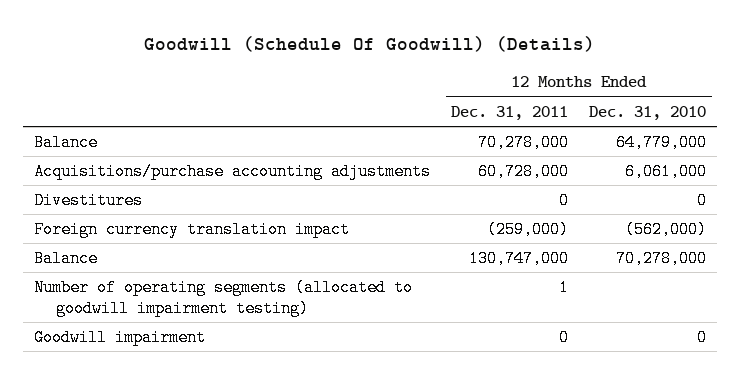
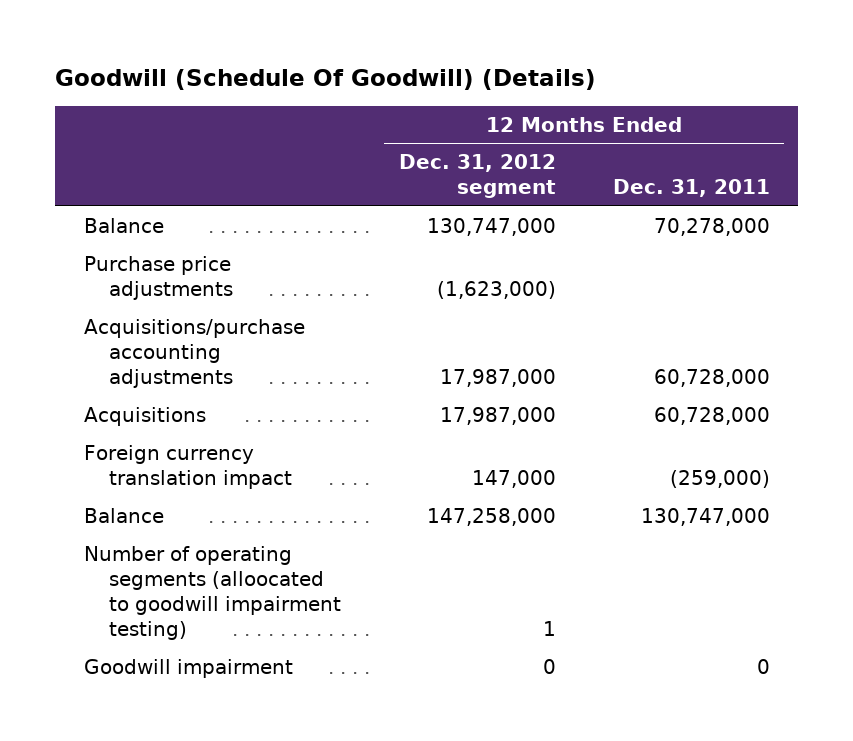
- | 12 Months Ended Dec. 31, 2011 | 12 Months Ended Dec. 31, 2010
+ | 12 Months Ended Dec. 31, 2012 segment | 12 Months Ended Dec. 31, 2011
+ Purchase price adjustments | (1,623,000) |
- Divestitures | 0 | 0
+ Acquisitions | 17,987,000 | 60,728,000
- Number of operating segments (allocated to goodwill impairment testing) | 1 |
+ Number of operating segments (alloocated to goodwill impairment testing) | 1 |

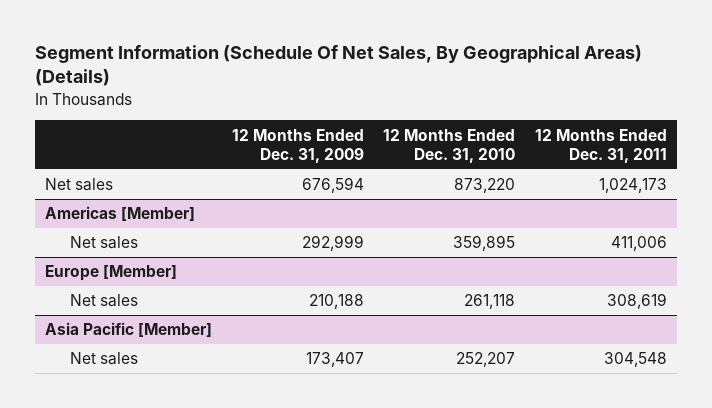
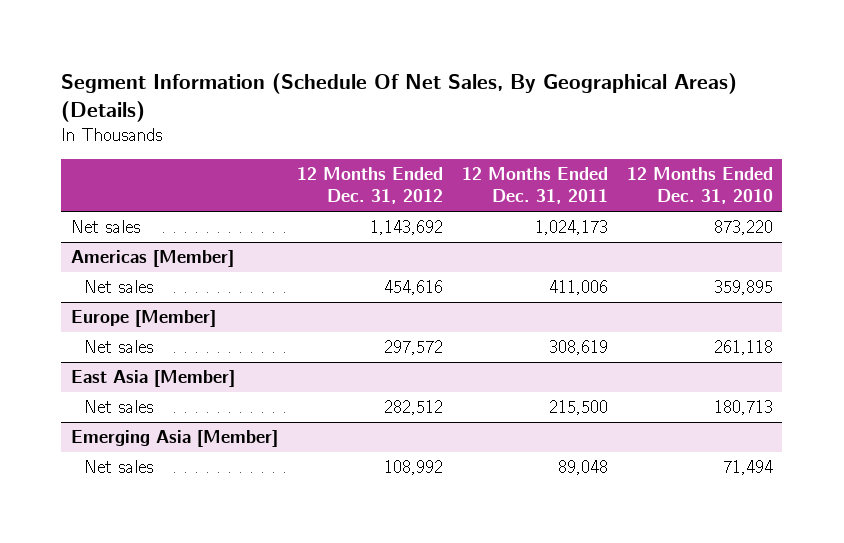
- | 12 Months Ended Dec. 31, 2009 | 12 Months Ended Dec. 31, 2010 | 12 Months Ended Dec. 31, 2011
+ | 12 Months Ended Dec. 31, 2012 | 12 Months Ended Dec. 31, 2011 | 12 Months Ended Dec. 31, 2010
- Asia Pacific [Member]
- Net sales | 173,407 | 252,207 | 304,548
+ East Asia [Member]
+ Net sales | 282,512 | 215,500 | 180,713
+ Emerging Asia [Member]
+ Net sales | 108,992 | 89,048 | 71,494

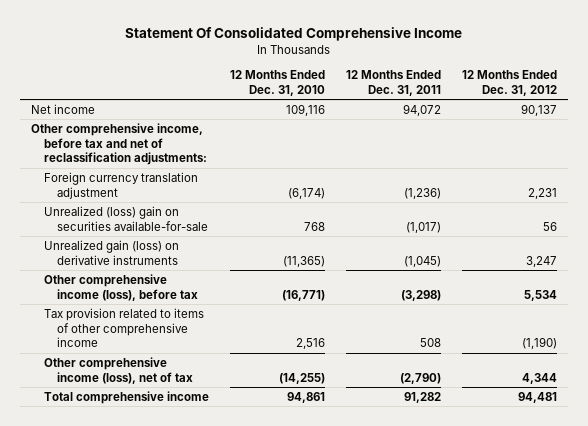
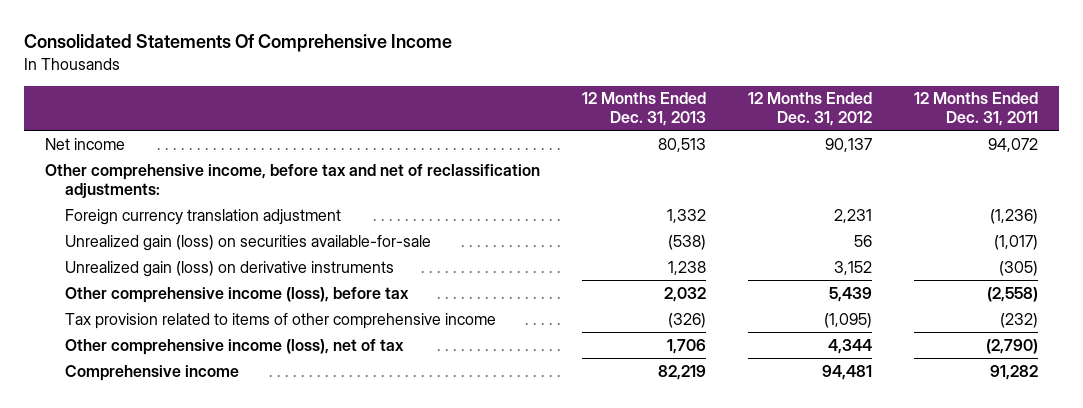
- Statement Of Consolidated Comprehensive Income
+ Consolidated Statements Of Comprehensive Income
- | 12 Months Ended Dec. 31, 2010 | 12 Months Ended Dec. 31, 2011 | 12 Months Ended Dec. 31, 2012
+ | 12 Months Ended Dec. 31, 2013 | 12 Months Ended Dec. 31, 2012 | 12 Months Ended Dec. 31, 2011
- Unrealized (loss) gain on securities available-for-sale | 768 | (1,017) | 56
- Unrealized gain (loss) on derivative instruments | (11,365) | (1,045) | 3,247
- Other comprehensive income (loss), before tax | (16,771) | (3,298) | 5,534
- Tax provision related to items of other comprehensive income | 2,516 | 508 | (1,190)
+ Unrealized gain (loss) on securities available-for-sale | (538) | 56 | (1,017)
+ Unrealized gain (loss) on derivative instruments | 1,238 | 3,152 | (305)
+ Other comprehensive income (loss), before tax | 2,032 | 5,439 | (2,558)
+ Tax provision related to items of other comprehensive income | (326) | (1,095) | (232)
- Total comprehensive income | 94,861 | 91,282 | 94,481
+ Comprehensive income | 82,219 | 94,481 | 91,282

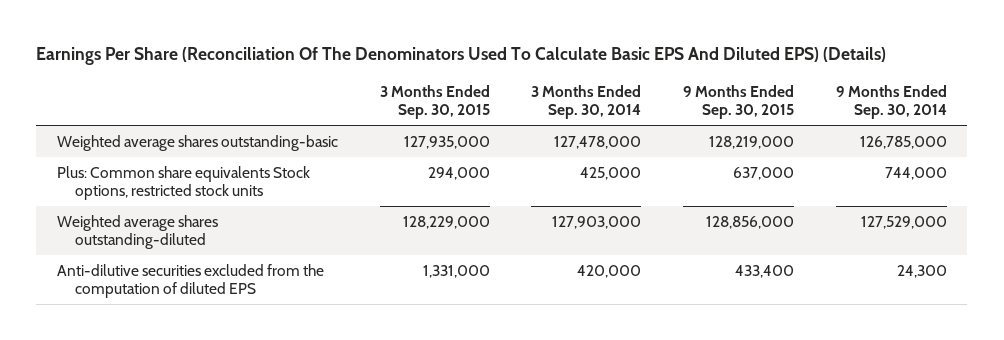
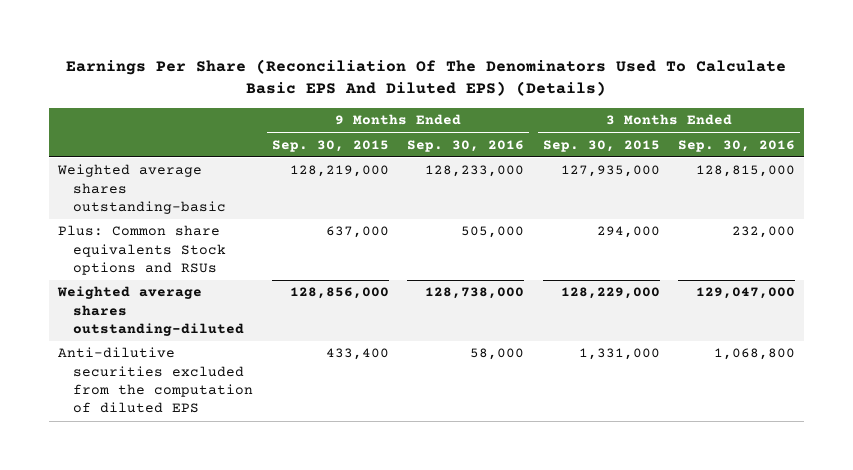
- | 3 Months Ended Sep. 30, 2015 | 3 Months Ended Sep. 30, 2014 | 9 Months Ended Sep. 30, 2015 | 9 Months Ended Sep. 30, 2014
+ | 9 Months Ended Sep. 30, 2015 | 9 Months Ended Sep. 30, 2016 | 3 Months Ended Sep. 30, 2015 | 3 Months Ended Sep. 30, 2016
- Plus: Common share equivalents Stock options, restricted stock units | 294,000 | 425,000 | 637,000 | 744,000
+ Plus: Common share equivalents Stock options and RSUs | 637,000 | 505,000 | 294,000 | 232,000

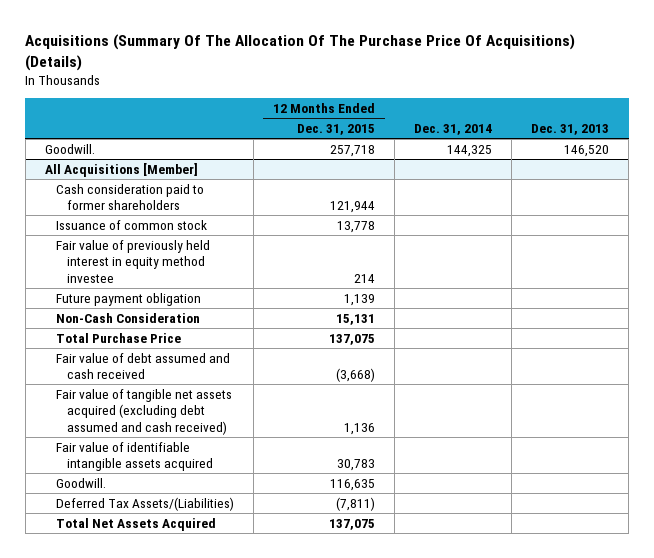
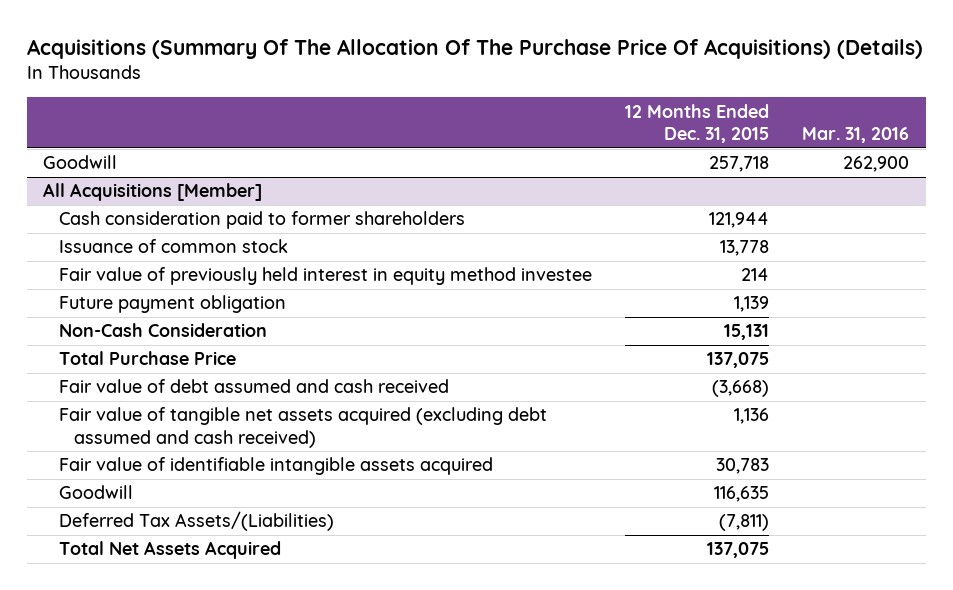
- | 12 Months Ended Dec. 31, 2015 | Dec. 31, 2014 | Dec. 31, 2013
+ | 12 Months Ended Dec. 31, 2015 | Mar. 31, 2016
- Goodwill. | 257,718 | 144,325 | 146,520
+ Goodwill | 257,718 | 262,900
@ All Acquisitions [Member]
- Goodwill. | 116,635 | |
+ Goodwill | 116,635 |

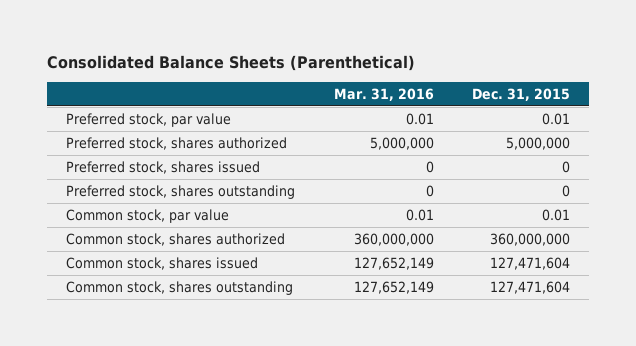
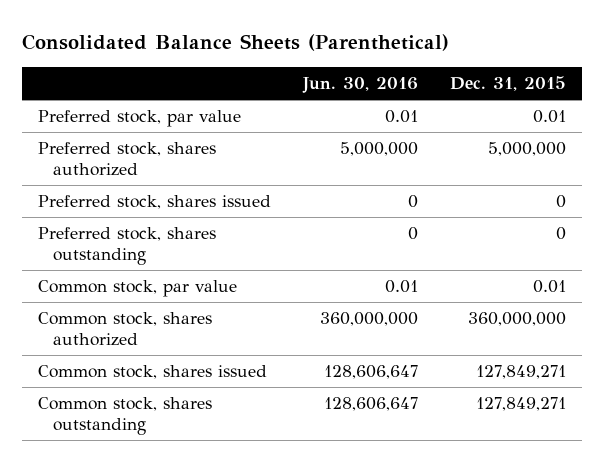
- | Mar. 31, 2016 | Dec. 31, 2015
+ | Jun. 30, 2016 | Dec. 31, 2015
- Common stock, shares issued | 127,652,149 | 127,471,604
- Common stock, shares outstanding | 127,652,149 | 127,471,604
+ Common stock, shares issued | 128,606,647 | 127,849,271
+ Common stock, shares outstanding | 128,606,647 | 127,849,271

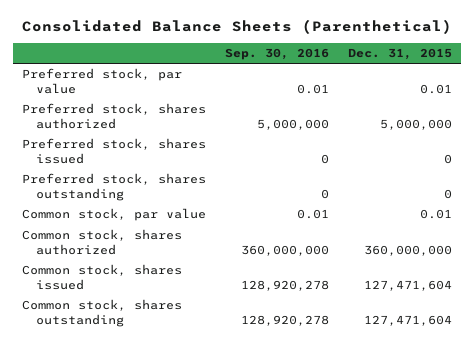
- | Jun. 30, 2016 | Dec. 31, 2015
+ | Sep. 30, 2016 | Dec. 31, 2015
- Common stock, shares issued | 128,606,647 | 127,849,271
- Common stock, shares outstanding | 128,606,647 | 127,849,271
+ Common stock, shares issued | 128,920,278 | 127,471,604
+ Common stock, shares outstanding | 128,920,278 | 127,471,604

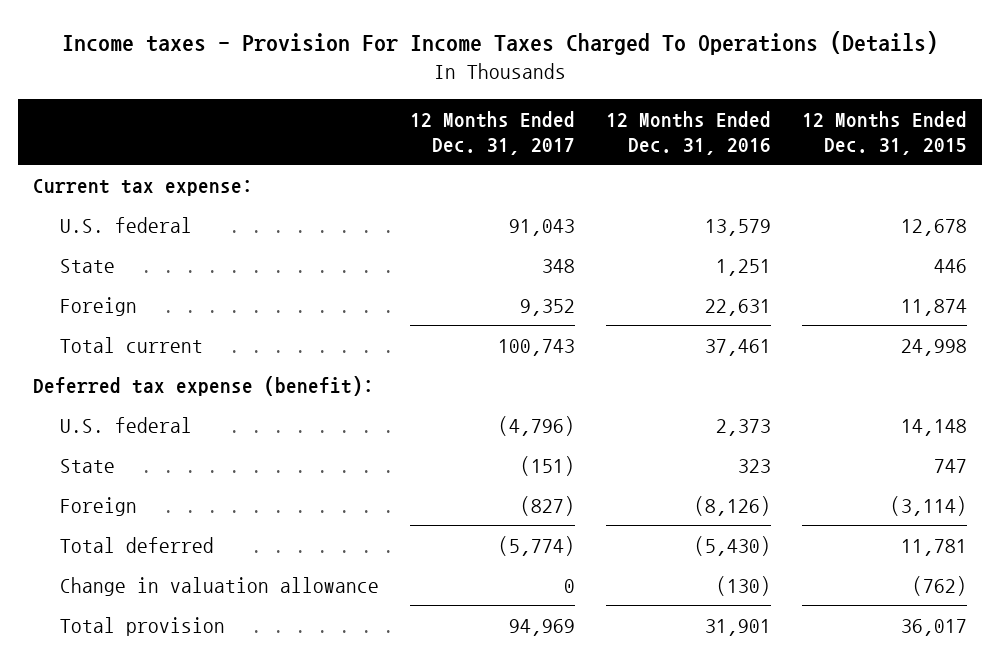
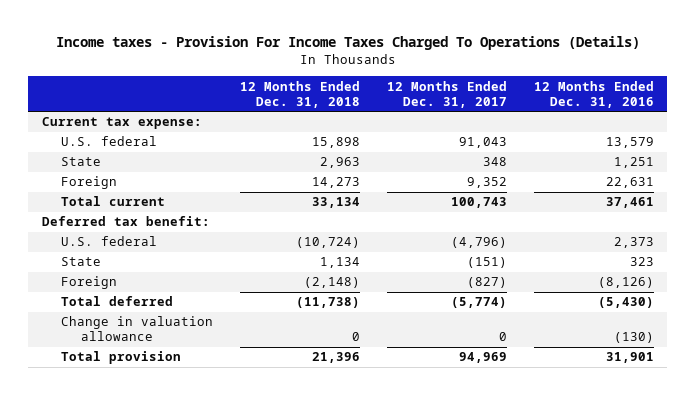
- | 12 Months Ended Dec. 31, 2017 | 12 Months Ended Dec. 31, 2016 | 12 Months Ended Dec. 31, 2015
+ | 12 Months Ended Dec. 31, 2018 | 12 Months Ended Dec. 31, 2017 | 12 Months Ended Dec. 31, 2016
- Deferred tax expense (benefit):
+ Deferred tax benefit:

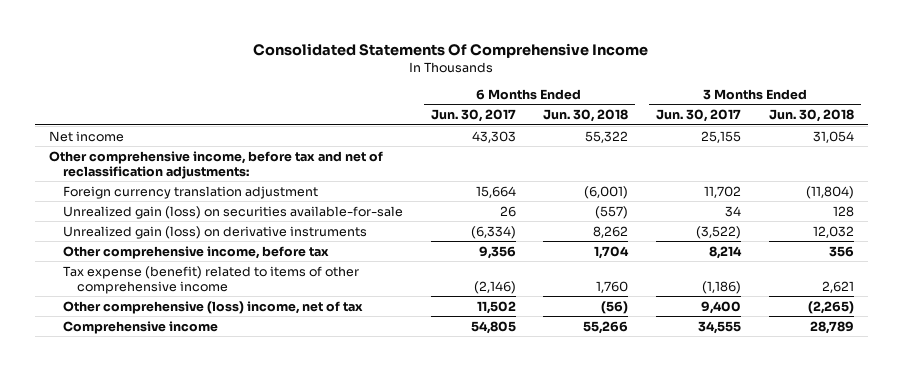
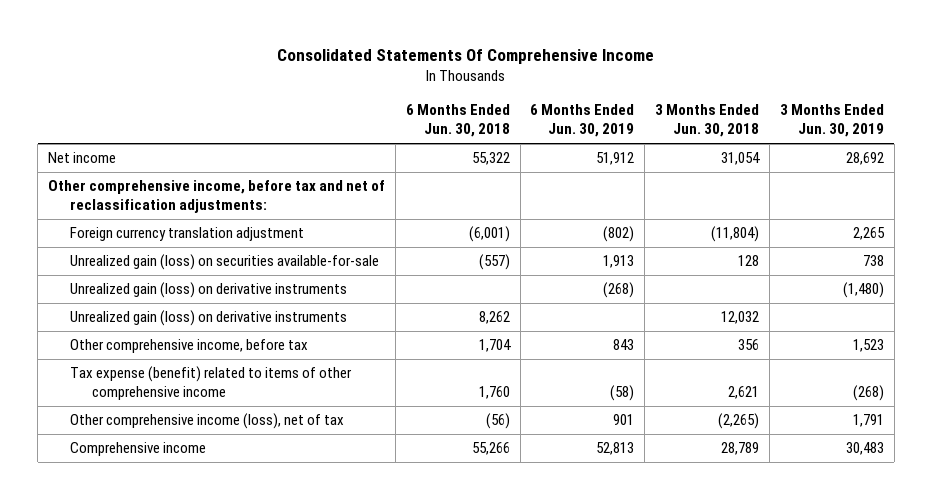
- | 6 Months Ended Jun. 30, 2017 | 6 Months Ended Jun. 30, 2018 | 3 Months Ended Jun. 30, 2017 | 3 Months Ended Jun. 30, 2018
+ | 6 Months Ended Jun. 30, 2018 | 6 Months Ended Jun. 30, 2019 | 3 Months Ended Jun. 30, 2018 | 3 Months Ended Jun. 30, 2019
+ Unrealized gain (loss) on derivative instruments | | (268) | | (1,480)
- Other comprehensive (loss) income, net of tax | 11,502 | (56) | 9,400 | (2,265)
+ Other comprehensive income (loss), net of tax | (56) | 901 | (2,265) | 1,791

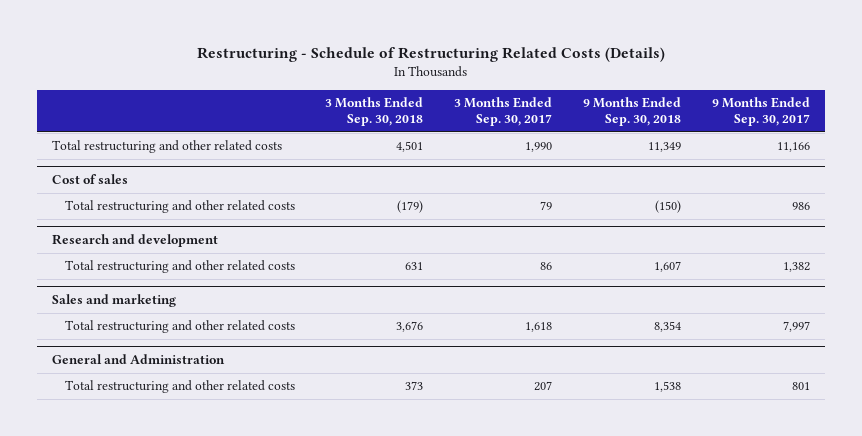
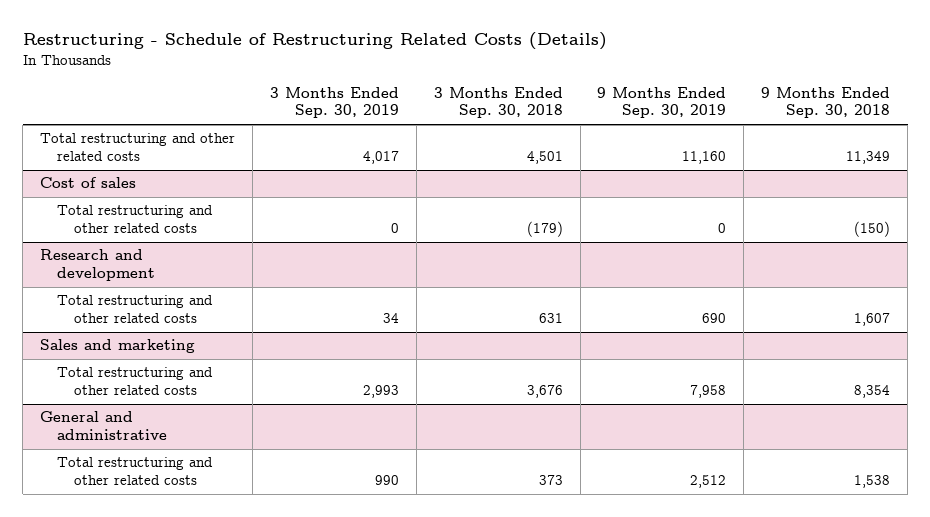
- | 3 Months Ended Sep. 30, 2018 | 3 Months Ended Sep. 30, 2017 | 9 Months Ended Sep. 30, 2018 | 9 Months Ended Sep. 30, 2017
+ | 3 Months Ended Sep. 30, 2019 | 3 Months Ended Sep. 30, 2018 | 9 Months Ended Sep. 30, 2019 | 9 Months Ended Sep. 30, 2018
- General and Administration
+ General and administrative

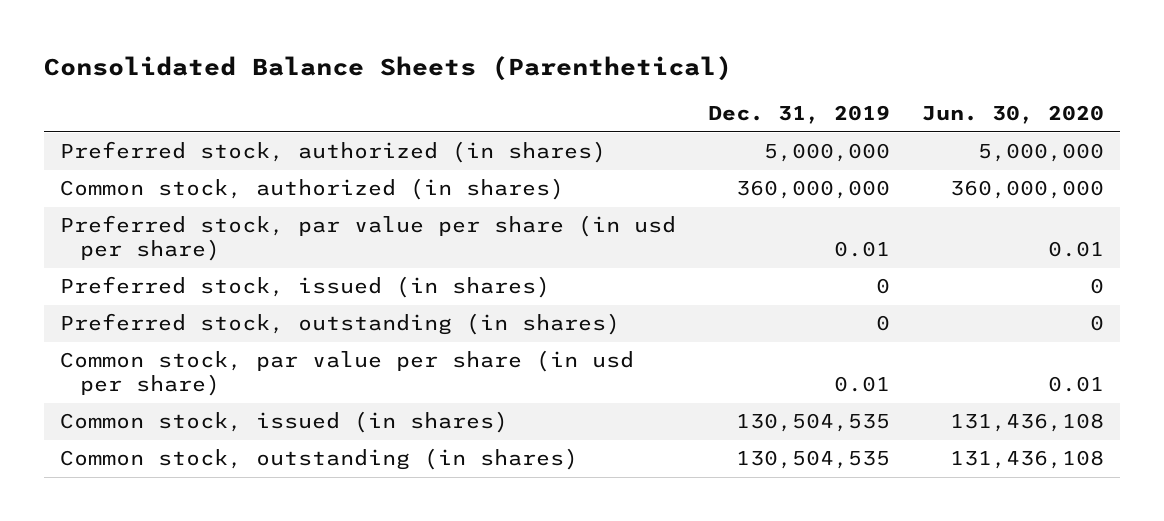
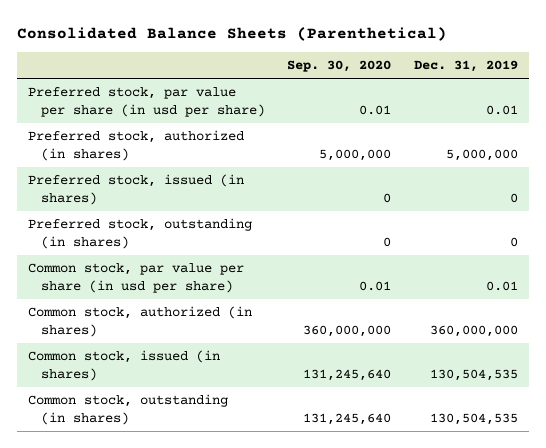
- | Dec. 31, 2019 | Jun. 30, 2020
+ | Sep. 30, 2020 | Dec. 31, 2019
moved down: Preferred stock, authorized (in shares) | 5,000,000 | 5,000,000
moved down: Common stock, authorized (in shares) | 360,000,000 | 360,000,000

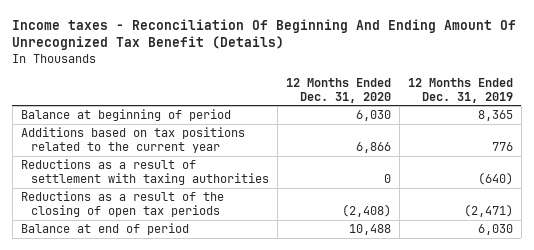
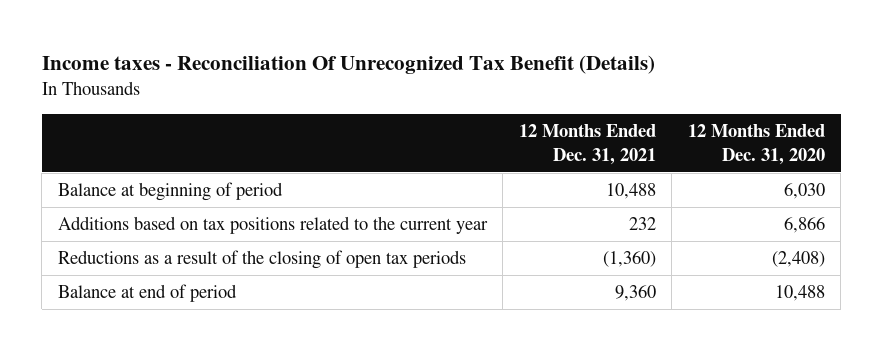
- Income taxes - Reconciliation Of Beginning And Ending Amount Of Unrecognized Tax Benefit (Details)
+ Income taxes - Reconciliation Of Unrecognized Tax Benefit (Details)
- | 12 Months Ended Dec. 31, 2020 | 12 Months Ended Dec. 31, 2019
+ | 12 Months Ended Dec. 31, 2021 | 12 Months Ended Dec. 31, 2020
- Reductions as a result of settlement with taxing authorities | 0 | (640)

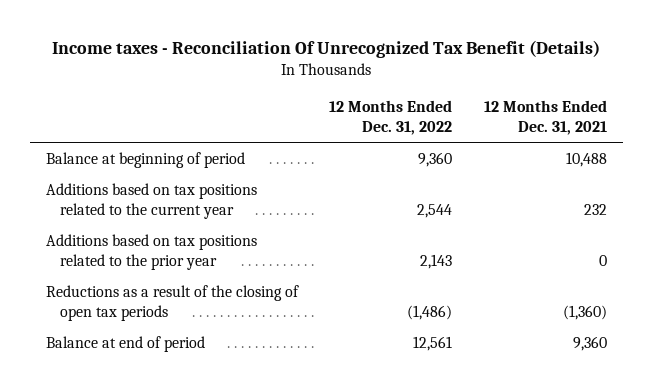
- | 12 Months Ended Dec. 31, 2021 | 12 Months Ended Dec. 31, 2020
+ | 12 Months Ended Dec. 31, 2022 | 12 Months Ended Dec. 31, 2021
+ Additions based on tax positions related to the prior year | 2,143 | 0

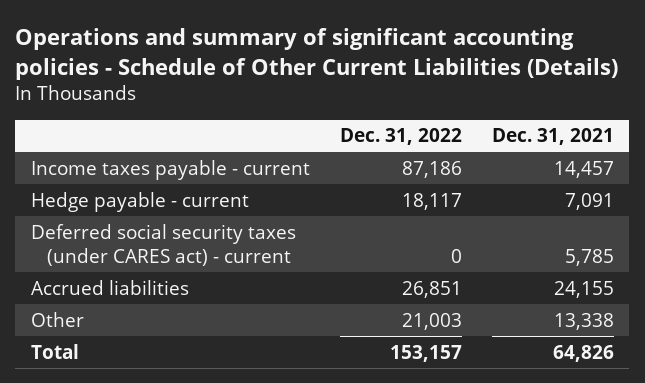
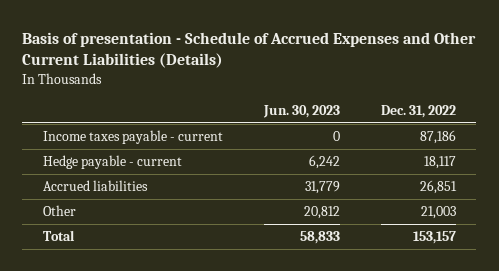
- Operations and summary of significant accounting policies - Schedule of Other Current Liabilities (Details)
+ Basis of presentation - Schedule of Accrued Expenses and Other Current Liabilities (Details)
- | Dec. 31, 2022 | Dec. 31, 2021
+ | Jun. 30, 2023 | Dec. 31, 2022
- Deferred social security taxes (under CARES act) - current | 0 | 5,785

